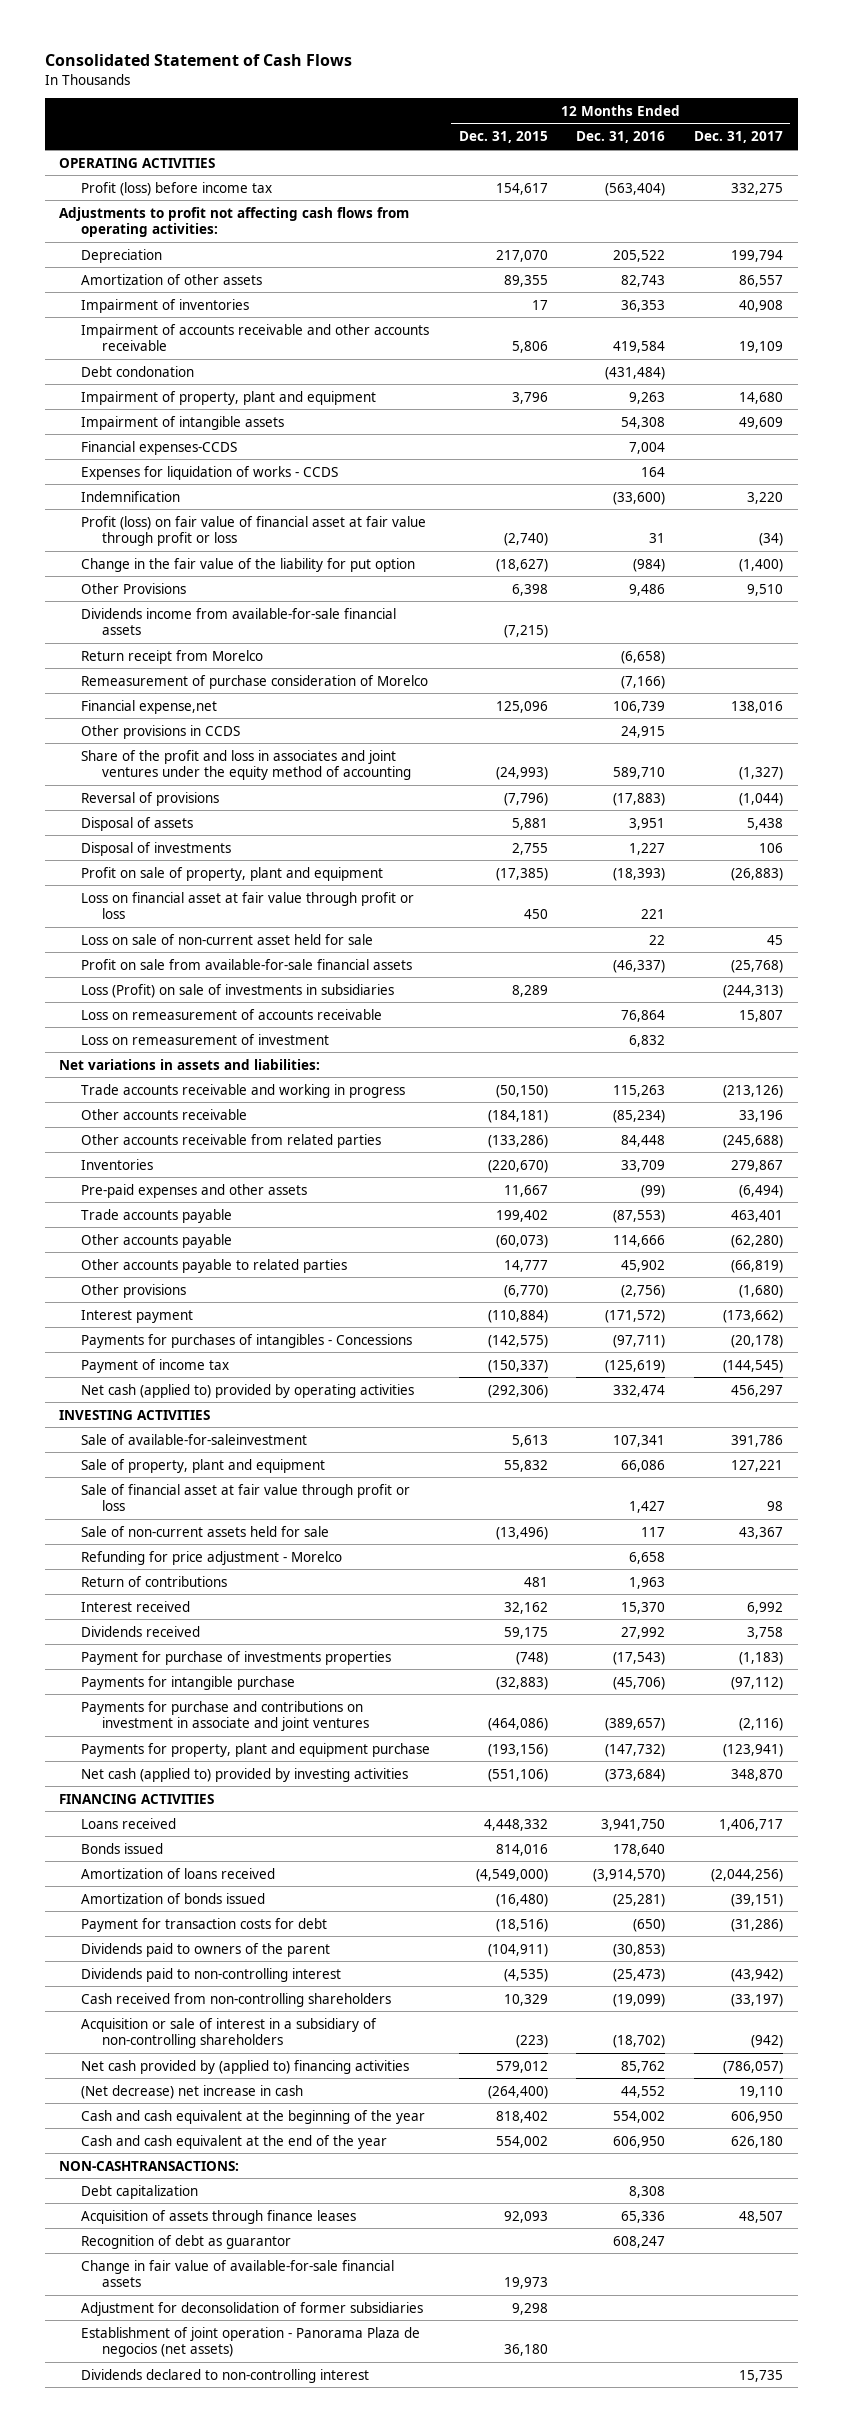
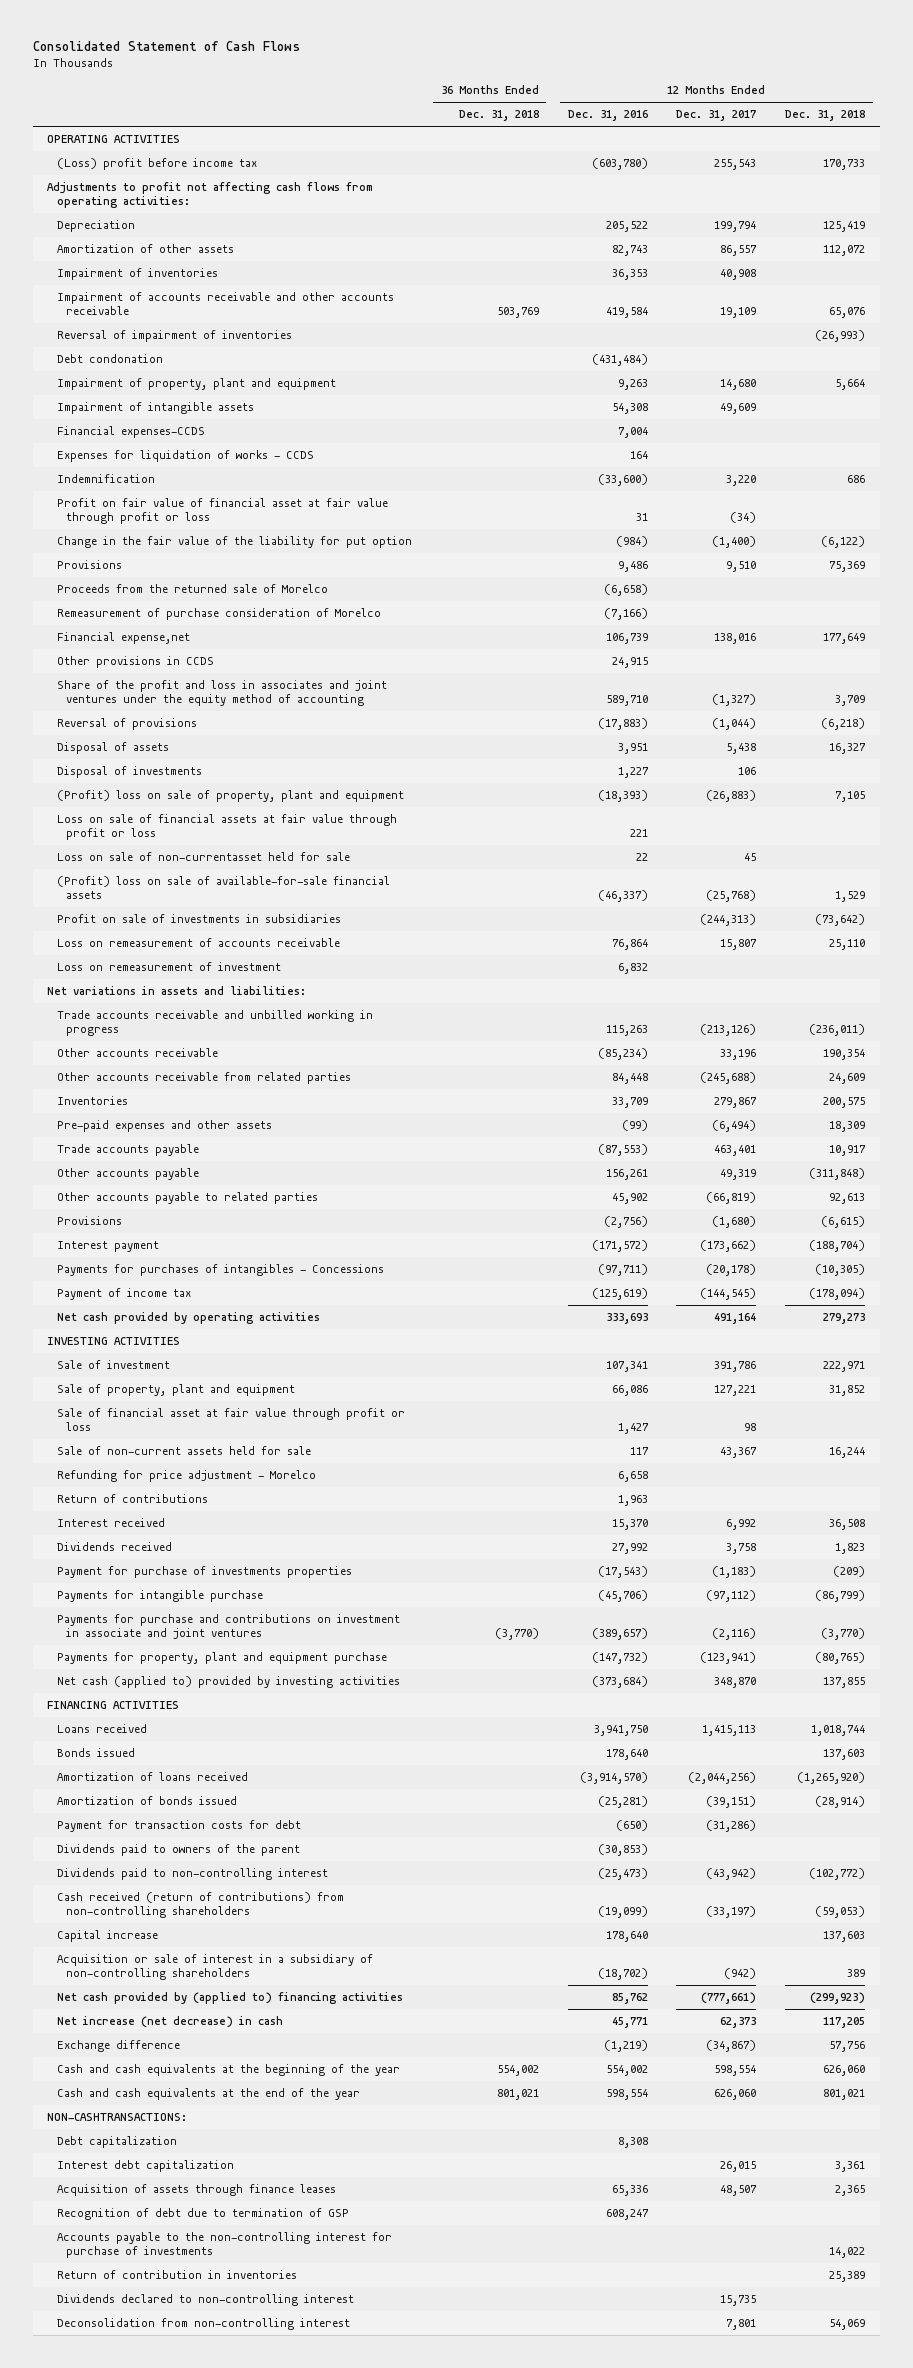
- | 12 Months Ended Dec. 31, 2015 | 12 Months Ended Dec. 31, 2016 | 12 Months Ended Dec. 31, 2017
+ | 36 Months Ended Dec. 31, 2018 | 12 Months Ended Dec. 31, 2016 | 12 Months Ended Dec. 31, 2017 | 12 Months Ended Dec. 31, 2018
- Profit (loss) before income tax | 154,617 | (563,404) | 332,275
+ (Loss) profit before income tax | | (603,780) | 255,543 | 170,733
+ Reversal of impairment of inventories | | | | (26,993)
- Profit (loss) on fair value of financial asset at fair value through profit or loss | (2,740) | 31 | (34)
+ Profit on fair value of financial asset at fair value through profit or loss | | 31 | (34) |
- Other Provisions | 6,398 | 9,486 | 9,510
- Dividends income from available-for-sale financial assets | (7,215) | |
- Return receipt from Morelco | | (6,658) |
+ Provisions | | 9,486 | 9,510 | 75,369
+ Proceeds from the returned sale of Morelco | | (6,658) | |
- Profit on sale of property, plant and equipment | (17,385) | (18,393) | (26,883)
- Loss on financial asset at fair value through profit or loss | 450 | 221 |
- Loss on sale of non-current asset held for sale | | 22 | 45
- Profit on sale from available-for-sale financial assets | | (46,337) | (25,768)
- Loss (Profit) on sale of investments in subsidiaries | 8,289 | | (244,313)
+ (Profit) loss on sale of property, plant and equipment | | (18,393) | (26,883) | 7,105
+ Loss on sale of financial assets at fair value through profit or loss | | 221 | |
+ Loss on sale of non-currentasset held for sale | | 22 | 45 |
+ (Profit) loss on sale of available-for-sale financial assets | | (46,337) | (25,768) | 1,529
+ Profit on sale of investments in subsidiaries | | | (244,313) | (73,642)
- Trade accounts receivable and working in progress | (50,150) | 115,263 | (213,126)
+ Trade accounts receivable and unbilled working in progress | | 115,263 | (213,126) | (236,011)
- Other accounts payable | (60,073) | 114,666 | (62,280)
+ Other accounts payable | | 156,261 | 49,319 | (311,848)
- Other provisions | (6,770) | (2,756) | (1,680)
+ Provisions | | (2,756) | (1,680) | (6,615)
- Net cash (applied to) provided by operating activities | (292,306) | 332,474 | 456,297
+ Net cash provided by operating activities | | 333,693 | 491,164 | 279,273
- Sale of available-for-saleinvestment | 5,613 | 107,341 | 391,786
+ Sale of investment | | 107,341 | 391,786 | 222,971
- Loans received | 4,448,332 | 3,941,750 | 1,406,717
+ Loans received | | 3,941,750 | 1,415,113 | 1,018,744
- Cash received from non-controlling shareholders | 10,329 | (19,099) | (33,197)
+ Cash received (return of contributions) from non-controlling shareholders | | (19,099) | (33,197) | (59,053)
+ Capital increase | | 178,640 | | 137,603
- Net cash provided by (applied to) financing activities | 579,012 | 85,762 | (786,057)
- (Net decrease) net increase in cash | (264,400) | 44,552 | 19,110
- Cash and cash equivalent at the beginning of the year | 818,402 | 554,002 | 606,950
- Cash and cash equivalent at the end of the year | 554,002 | 606,950 | 626,180
+ Net cash provided by (applied to) financing activities | | 85,762 | (777,661) | (299,923)
+ Net increase (net decrease) in cash | | 45,771 | 62,373 | 117,205
+ Exchange difference | | (1,219) | (34,867) | 57,756
+ Cash and cash equivalents at the beginning of the year | 554,002 | 554,002 | 598,554 | 626,060
+ Cash and cash equivalents at the end of the year | 801,021 | 598,554 | 626,060 | 801,021
+ Interest debt capitalization | | | 26,015 | 3,361
- Recognition of debt as guarantor | | 608,247 |
- Change in fair value of available-for-sale financial assets | 19,973 | |
- Adjustment for deconsolidation of former subsidiaries | 9,298 | |
- Establishment of joint operation - Panorama Plaza de negocios (net assets) | 36,180 | |
+ Recognition of debt due to termination of GSP | | 608,247 | |
+ Accounts payable to the non-controlling interest for purchase of investments | | | | 14,022
+ Return of contribution in inventories | | | | 25,389
+ Deconsolidation from non-controlling interest | | | 7,801 | 54,069

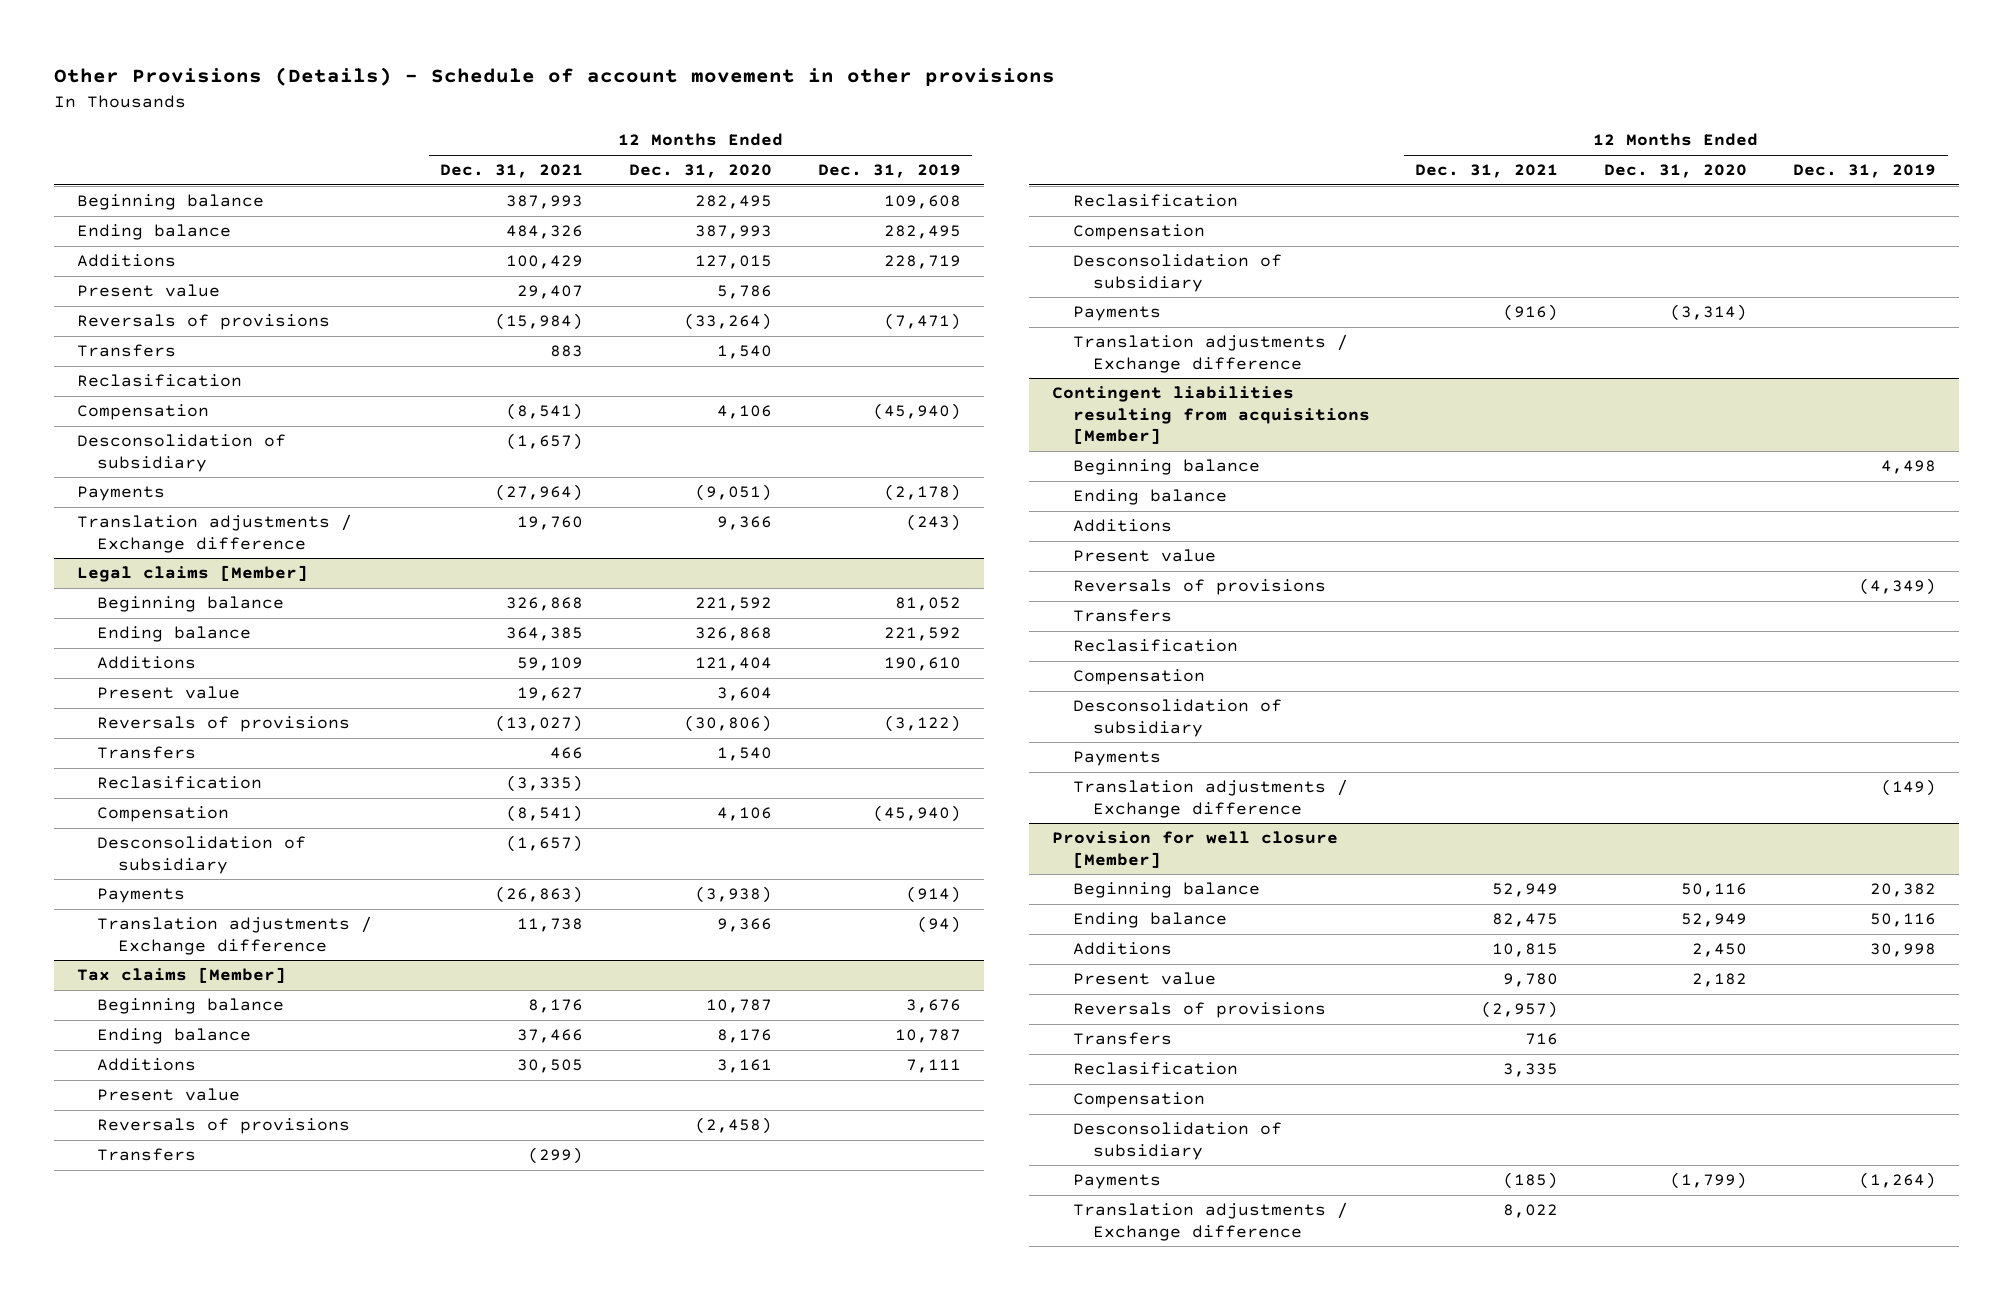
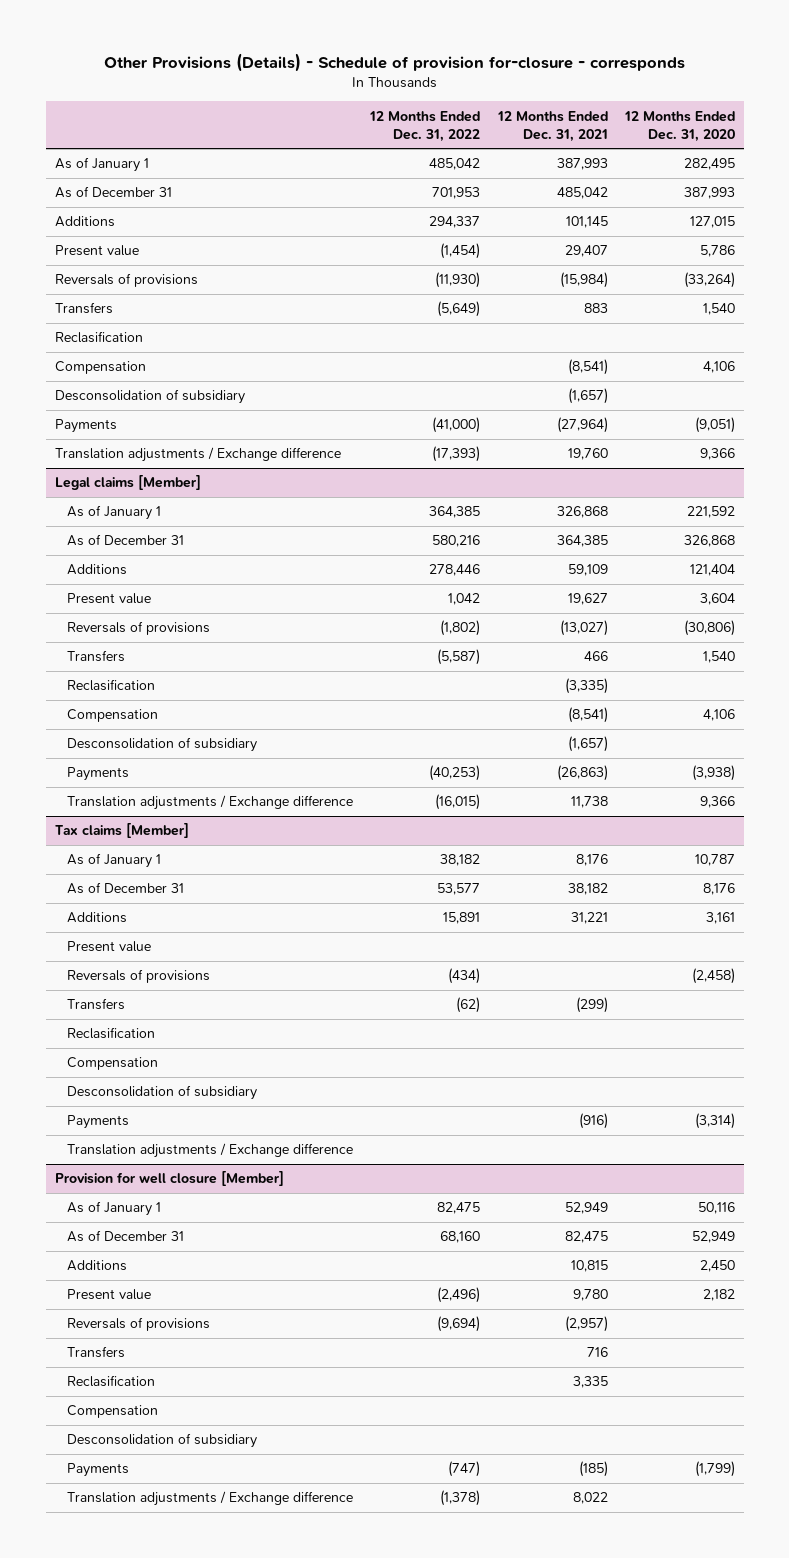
- Other Provisions (Details) - Schedule of account movement in other provisions
+ Other Provisions (Details) - Schedule of provision for-closure - corresponds
- | 12 Months Ended Dec. 31, 2021 | 12 Months Ended Dec. 31, 2020 | 12 Months Ended Dec. 31, 2019
+ | 12 Months Ended Dec. 31, 2022 | 12 Months Ended Dec. 31, 2021 | 12 Months Ended Dec. 31, 2020
- Beginning balance | 387,993 | 282,495 | 109,608
- Ending balance | 484,326 | 387,993 | 282,495
- Additions | 100,429 | 127,015 | 228,719
+ As of January 1 | 485,042 | 387,993 | 282,495
+ As of December 31 | 701,953 | 485,042 | 387,993
+ Additions | 294,337 | 101,145 | 127,015
@ Legal claims [Member]
- Beginning balance | 326,868 | 221,592 | 81,052
- Ending balance | 364,385 | 326,868 | 221,592
+ As of January 1 | 364,385 | 326,868 | 221,592
+ As of December 31 | 580,216 | 364,385 | 326,868
@ Tax claims [Member]
- Beginning balance | 8,176 | 10,787 | 3,676
- Ending balance | 37,466 | 8,176 | 10,787
- Additions | 30,505 | 3,161 | 7,111
+ As of January 1 | 38,182 | 8,176 | 10,787
+ As of December 31 | 53,577 | 38,182 | 8,176
+ Additions | 15,891 | 31,221 | 3,161
- Contingent liabilities resulting from acquisitions [Member]
- Beginning balance | | | 4,498
- Ending balance
- Additions
- Present value
- Reversals of provisions | | | (4,349)
- Transfers
- Reclasification
- Compensation
- Desconsolidation of subsidiary
- Payments
- Translation adjustments / Exchange difference | | | (149)
@ Provision for well closure [Member]
- Beginning balance | 52,949 | 50,116 | 20,382
- Ending balance | 82,475 | 52,949 | 50,116
+ As of January 1 | 82,475 | 52,949 | 50,116
+ As of December 31 | 68,160 | 82,475 | 52,949

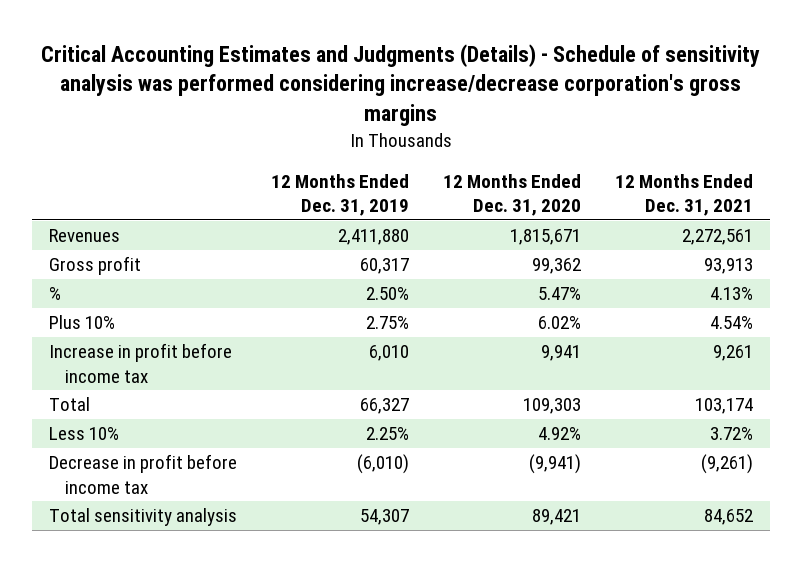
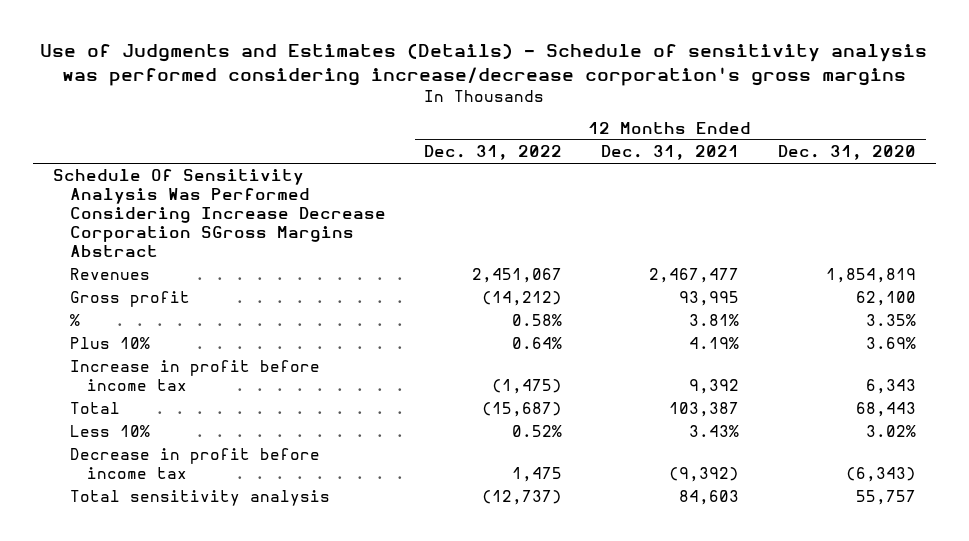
- Critical Accounting Estimates and Judgments (Details) - Schedule of sensitivity analysis was performed considering increase/decrease corporation's gross margins
+ Use of Judgments and Estimates (Details) - Schedule of sensitivity analysis was performed considering increase/decrease corporation's gross margins
- | 12 Months Ended Dec. 31, 2019 | 12 Months Ended Dec. 31, 2020 | 12 Months Ended Dec. 31, 2021
+ | 12 Months Ended Dec. 31, 2022 | 12 Months Ended Dec. 31, 2021 | 12 Months Ended Dec. 31, 2020
- Revenues | 2,411,880 | 1,815,671 | 2,272,561
- Gross profit | 60,317 | 99,362 | 93,913
- % | 2.50% | 5.47% | 4.13%
- Plus 10% | 2.75% | 6.02% | 4.54%
- Increase in profit before income tax | 6,010 | 9,941 | 9,261
- Total | 66,327 | 109,303 | 103,174
- Less 10% | 2.25% | 4.92% | 3.72%
- Decrease in profit before income tax | (6,010) | (9,941) | (9,261)
- Total sensitivity analysis | 54,307 | 89,421 | 84,652
+ Schedule Of Sensitivity Analysis Was Performed Considering Increase Decrease Corporation SGross Margins Abstract
+ Revenues | 2,451,067 | 2,467,477 | 1,854,819
+ Gross profit | (14,212) | 93,995 | 62,100
+ % | 0.58% | 3.81% | 3.35%
+ Plus 10% | 0.64% | 4.19% | 3.69%
+ Increase in profit before income tax | (1,475) | 9,392 | 6,343
+ Total | (15,687) | 103,387 | 68,443
+ Less 10% | 0.52% | 3.43% | 3.02%
+ Decrease in profit before income tax | 1,475 | (9,392) | (6,343)
+ Total sensitivity analysis | (12,737) | 84,603 | 55,757

